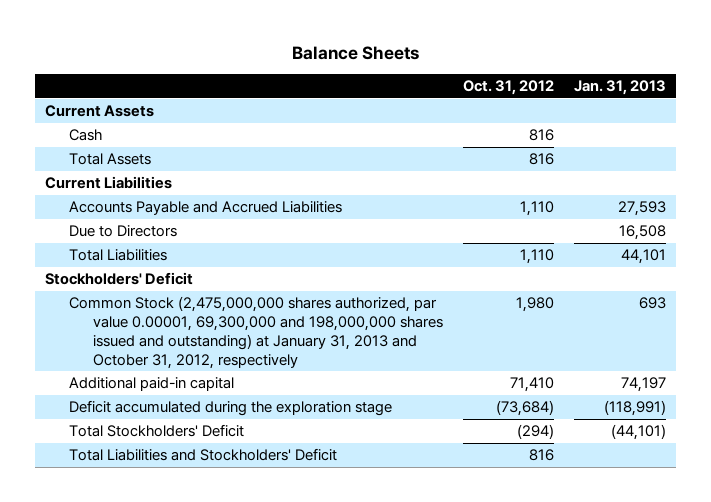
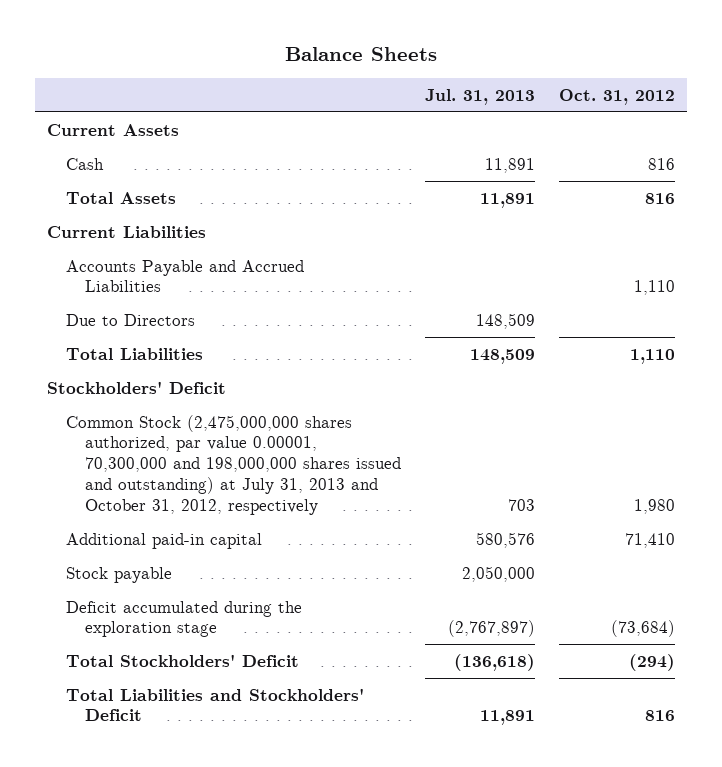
- | Oct. 31, 2012 | Jan. 31, 2013
+ | Jul. 31, 2013 | Oct. 31, 2012
- Common Stock (2,475,000,000 shares authorized, par value 0.00001, 69,300,000 and 198,000,000 shares issued and outstanding) at January 31, 2013 and October 31, 2012, respectively | 1,980 | 693
+ Common Stock (2,475,000,000 shares authorized, par value 0.00001, 70,300,000 and 198,000,000 shares issued and outstanding) at July 31, 2013 and October 31, 2012, respectively | 703 | 1,980
+ Stock payable | 2,050,000 |

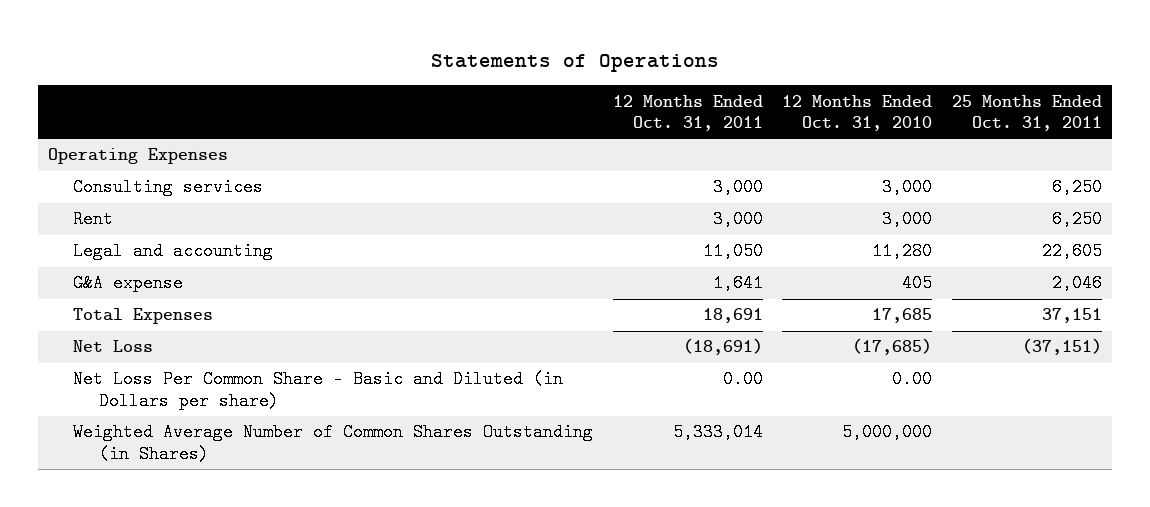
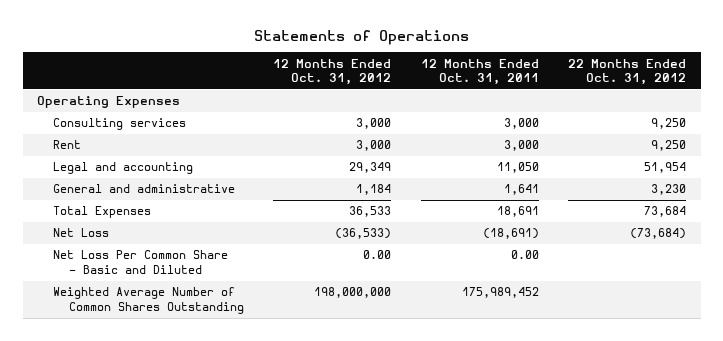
- | 12 Months Ended Oct. 31, 2011 | 12 Months Ended Oct. 31, 2010 | 25 Months Ended Oct. 31, 2011
+ | 12 Months Ended Oct. 31, 2012 | 12 Months Ended Oct. 31, 2011 | 22 Months Ended Oct. 31, 2012
- G&A expense | 1,641 | 405 | 2,046
+ General and administrative | 1,184 | 1,641 | 3,230
- Net Loss Per Common Share - Basic and Diluted (in Dollars per share) | 0.00 | 0.00 |
- Weighted Average Number of Common Shares Outstanding (in Shares) | 5,333,014 | 5,000,000 |
+ Net Loss Per Common Share - Basic and Diluted | 0.00 | 0.00 |
+ Weighted Average Number of Common Shares Outstanding | 198,000,000 | 175,989,452 |

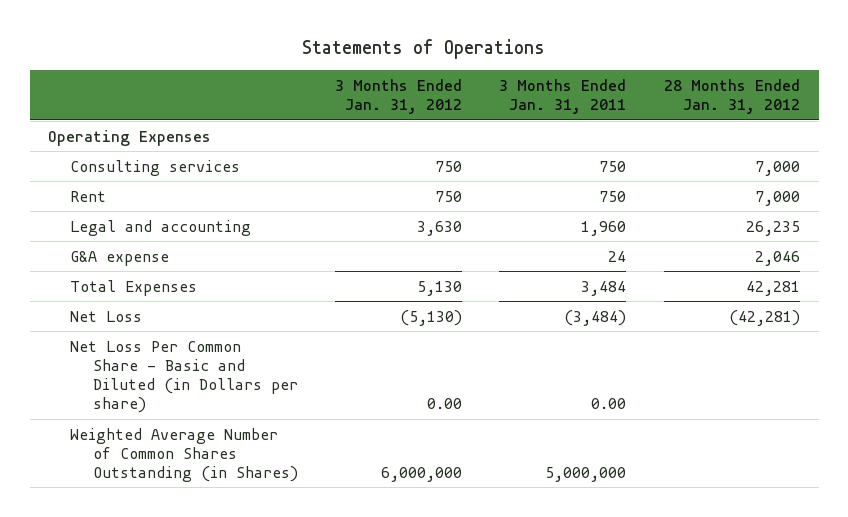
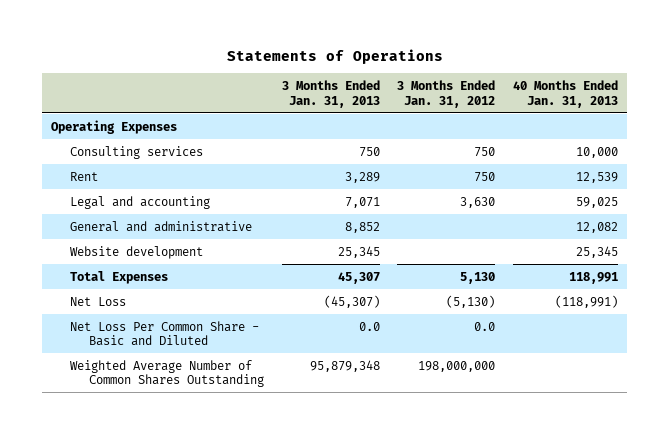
- | 3 Months Ended Jan. 31, 2012 | 3 Months Ended Jan. 31, 2011 | 28 Months Ended Jan. 31, 2012
+ | 3 Months Ended Jan. 31, 2013 | 3 Months Ended Jan. 31, 2012 | 40 Months Ended Jan. 31, 2013
- G&A expense | | 24 | 2,046
+ General and administrative | 8,852 | | 12,082
+ Website development | 25,345 | | 25,345
- Net Loss Per Common Share - Basic and Diluted (in Dollars per share) | 0.00 | 0.00 |
- Weighted Average Number of Common Shares Outstanding (in Shares) | 6,000,000 | 5,000,000 |
+ Net Loss Per Common Share - Basic and Diluted | 0.0 | 0.0 |
+ Weighted Average Number of Common Shares Outstanding | 95,879,348 | 198,000,000 |

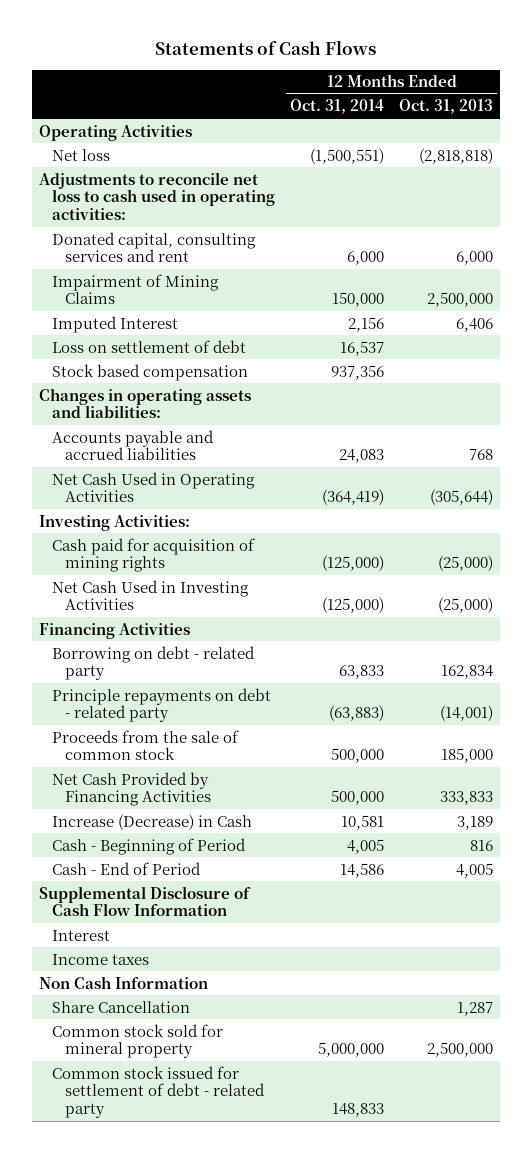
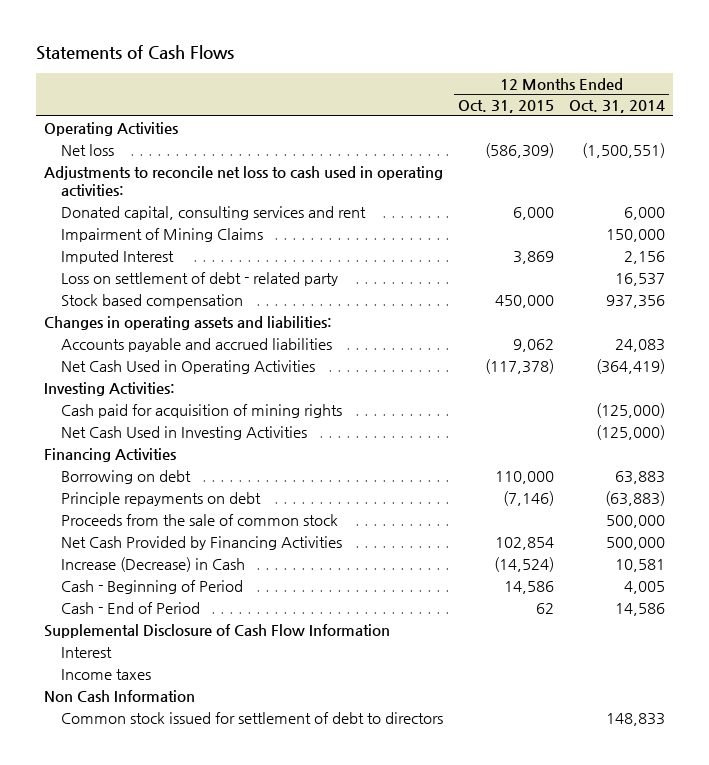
- | 12 Months Ended Oct. 31, 2014 | 12 Months Ended Oct. 31, 2013
+ | 12 Months Ended Oct. 31, 2015 | 12 Months Ended Oct. 31, 2014
- Loss on settlement of debt | 16,537 |
+ Loss on settlement of debt - related party | | 16,537
- Borrowing on debt - related party | 63,833 | 162,834
- Principle repayments on debt - related party | (63,883) | (14,001)
+ Borrowing on debt | 110,000 | 63,883
+ Principle repayments on debt | (7,146) | (63,883)
- Share Cancellation | | 1,287
- Common stock sold for mineral property | 5,000,000 | 2,500,000
- Common stock issued for settlement of debt - related party | 148,833 |
+ Common stock issued for settlement of debt to directors | | 148,833

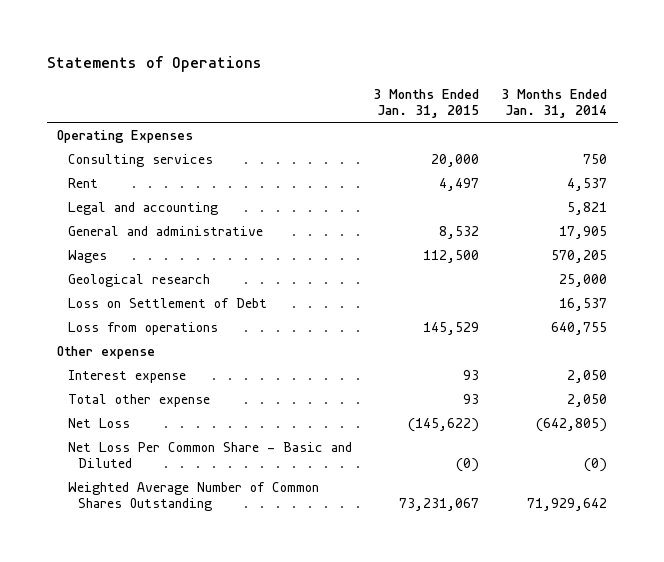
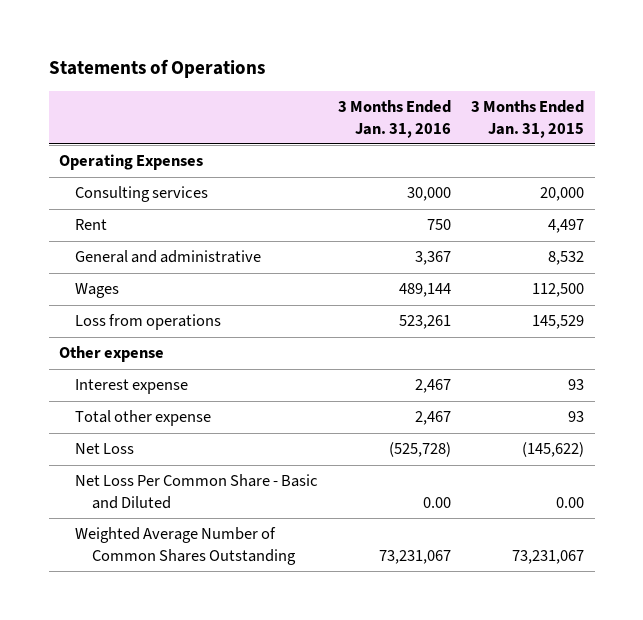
- | 3 Months Ended Jan. 31, 2015 | 3 Months Ended Jan. 31, 2014
+ | 3 Months Ended Jan. 31, 2016 | 3 Months Ended Jan. 31, 2015
- Legal and accounting | | 5,821
- Geological research | | 25,000
- Loss on Settlement of Debt | | 16,537
- Net Loss Per Common Share - Basic and Diluted | (0) | (0)
+ Net Loss Per Common Share - Basic and Diluted | 0.00 | 0.00

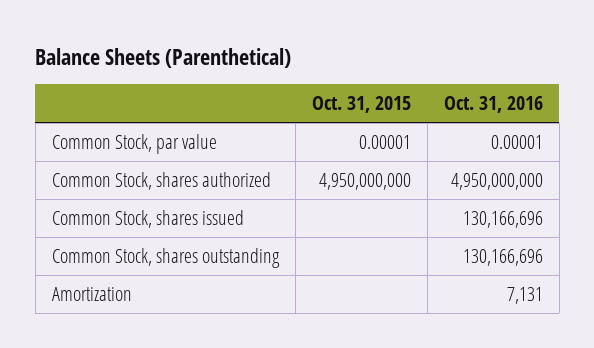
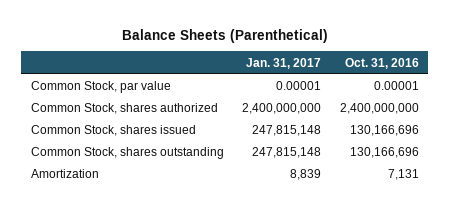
- | Oct. 31, 2015 | Oct. 31, 2016
+ | Jan. 31, 2017 | Oct. 31, 2016
- Common Stock, shares authorized | 4,950,000,000 | 4,950,000,000
+ Common Stock, shares authorized | 2,400,000,000 | 2,400,000,000

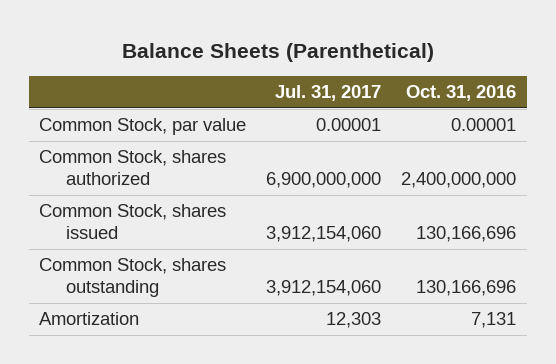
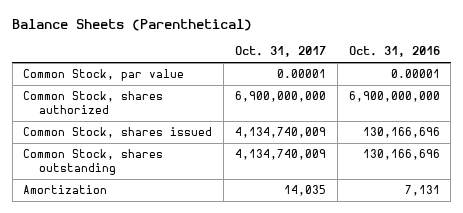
- | Jul. 31, 2017 | Oct. 31, 2016
+ | Oct. 31, 2017 | Oct. 31, 2016
- Common Stock, shares authorized | 6,900,000,000 | 2,400,000,000
+ Common Stock, shares authorized | 6,900,000,000 | 6,900,000,000

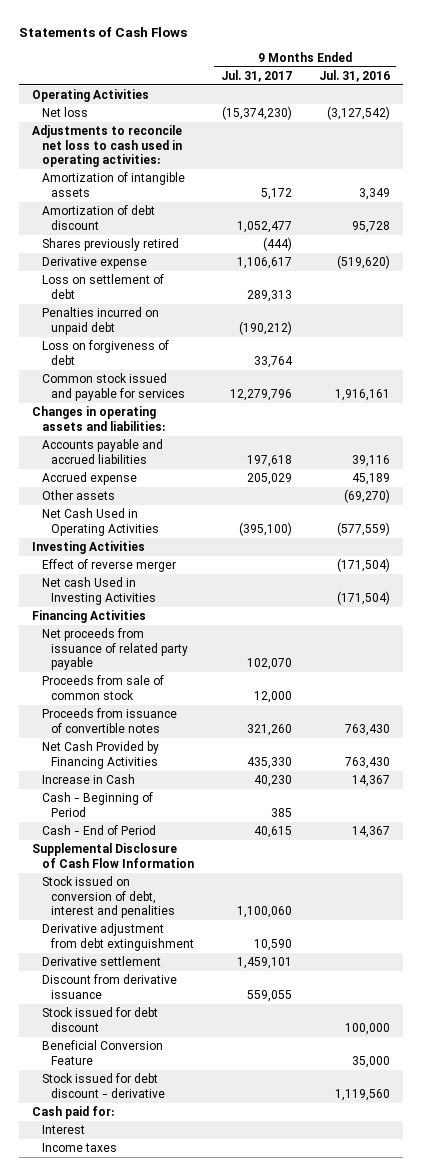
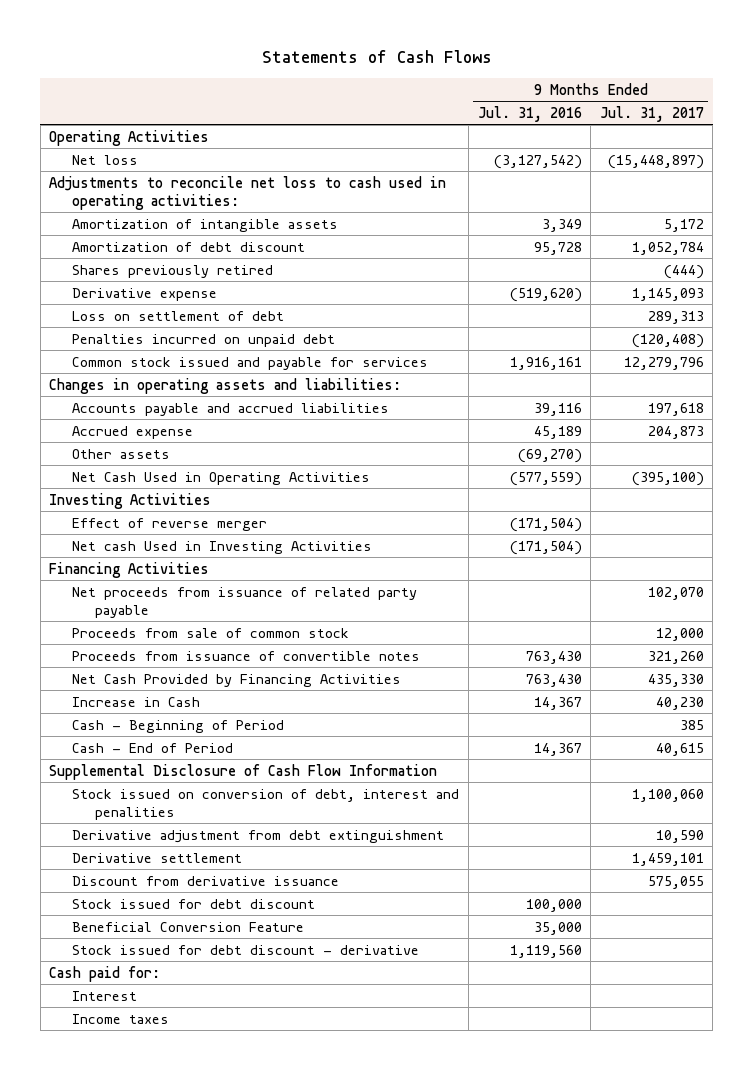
- | 9 Months Ended Jul. 31, 2017 | 9 Months Ended Jul. 31, 2016
+ | 9 Months Ended Jul. 31, 2016 | 9 Months Ended Jul. 31, 2017
- Net loss | (15,374,230) | (3,127,542)
+ Net loss | (3,127,542) | (15,448,897)
- Amortization of debt discount | 1,052,477 | 95,728
+ Amortization of debt discount | 95,728 | 1,052,784
- Derivative expense | 1,106,617 | (519,620)
+ Derivative expense | (519,620) | 1,145,093
- Penalties incurred on unpaid debt | (190,212) |
- Loss on forgiveness of debt | 33,764 |
+ Penalties incurred on unpaid debt | | (120,408)
- Accrued expense | 205,029 | 45,189
+ Accrued expense | 45,189 | 204,873
- Discount from derivative issuance | 559,055 |
+ Discount from derivative issuance | | 575,055

